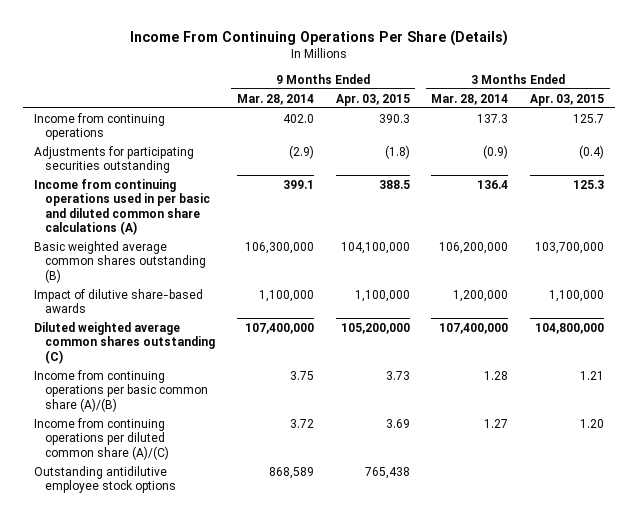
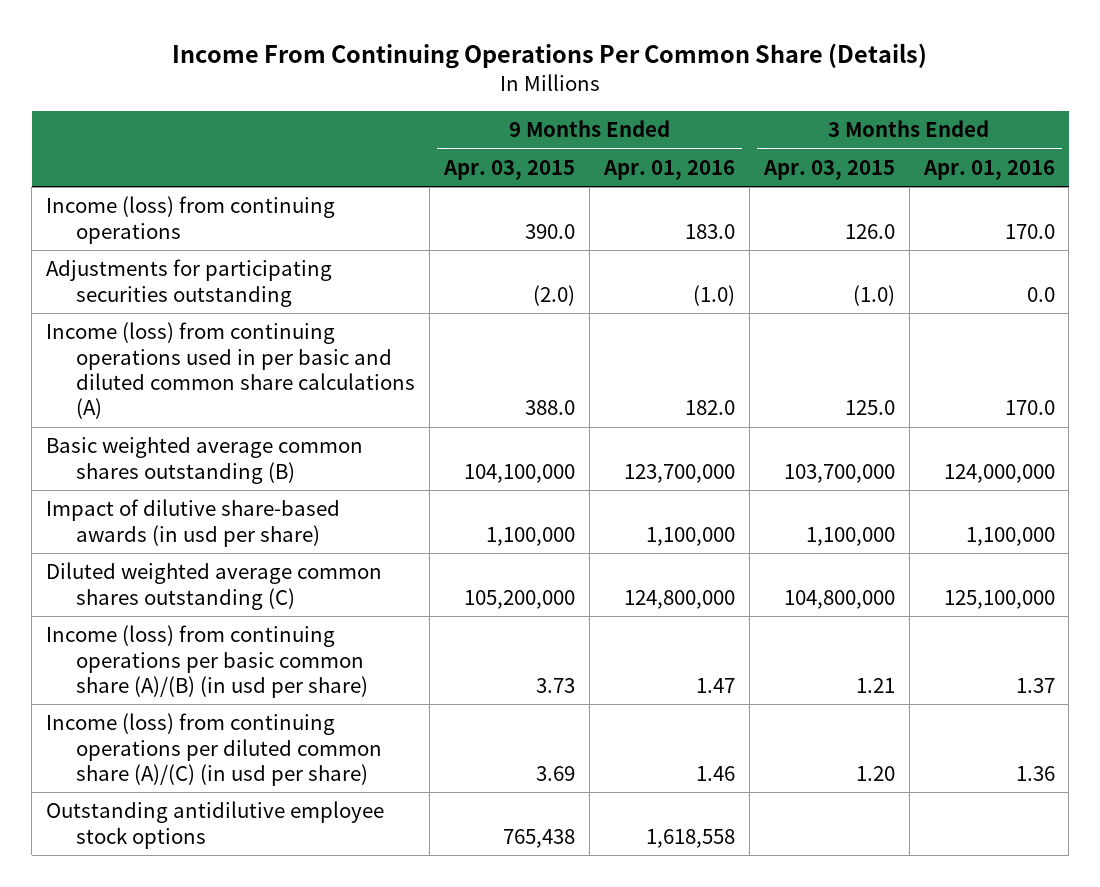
- Income From Continuing Operations Per Share (Details)
+ Income From Continuing Operations Per Common Share (Details)
- | 9 Months Ended Mar. 28, 2014 | 9 Months Ended Apr. 03, 2015 | 3 Months Ended Mar. 28, 2014 | 3 Months Ended Apr. 03, 2015
+ | 9 Months Ended Apr. 03, 2015 | 9 Months Ended Apr. 01, 2016 | 3 Months Ended Apr. 03, 2015 | 3 Months Ended Apr. 01, 2016
- Income from continuing operations | 402.0 | 390.3 | 137.3 | 125.7
- Adjustments for participating securities outstanding | (2.9) | (1.8) | (0.9) | (0.4)
- Income from continuing operations used in per basic and diluted common share calculations (A) | 399.1 | 388.5 | 136.4 | 125.3
+ Income (loss) from continuing operations | 390.0 | 183.0 | 126.0 | 170.0
+ Adjustments for participating securities outstanding | (2.0) | (1.0) | (1.0) | 0.0
+ Income (loss) from continuing operations used in per basic and diluted common share calculations (A) | 388.0 | 182.0 | 125.0 | 170.0
- Impact of dilutive share-based awards | 1,100,000 | 1,100,000 | 1,200,000 | 1,100,000
+ Impact of dilutive share-based awards (in usd per share) | 1,100,000 | 1,100,000 | 1,100,000 | 1,100,000
- Income from continuing operations per basic common share (A)/(B) | 3.75 | 3.73 | 1.28 | 1.21
- Income from continuing operations per diluted common share (A)/(C) | 3.72 | 3.69 | 1.27 | 1.20
+ Income (loss) from continuing operations per basic common share (A)/(B) (in usd per share) | 3.73 | 1.47 | 1.21 | 1.37
+ Income (loss) from continuing operations per diluted common share (A)/(C) (in usd per share) | 3.69 | 1.46 | 1.20 | 1.36

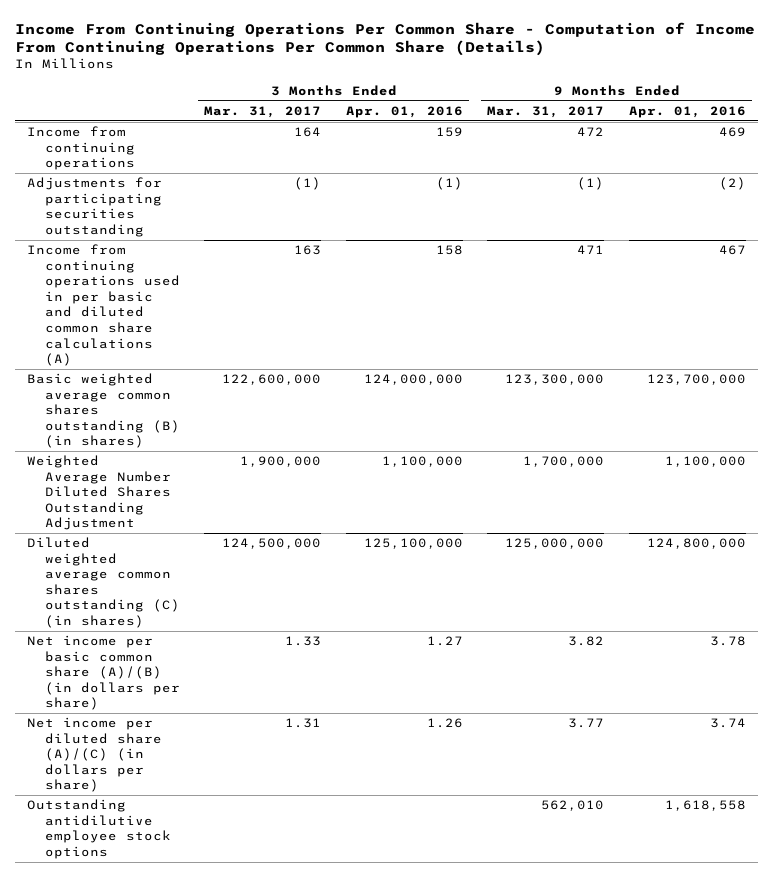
- Income From Continuing Operations Per Common Share (Details)
+ Income From Continuing Operations Per Common Share - Computation of Income From Continuing Operations Per Common Share (Details)
- | 9 Months Ended Apr. 03, 2015 | 9 Months Ended Apr. 01, 2016 | 3 Months Ended Apr. 03, 2015 | 3 Months Ended Apr. 01, 2016
+ | 3 Months Ended Mar. 31, 2017 | 3 Months Ended Apr. 01, 2016 | 9 Months Ended Mar. 31, 2017 | 9 Months Ended Apr. 01, 2016
- Income (loss) from continuing operations | 390.0 | 183.0 | 126.0 | 170.0
- Adjustments for participating securities outstanding | (2.0) | (1.0) | (1.0) | 0.0
- Income (loss) from continuing operations used in per basic and diluted common share calculations (A) | 388.0 | 182.0 | 125.0 | 170.0
- Basic weighted average common shares outstanding (B) | 104,100,000 | 123,700,000 | 103,700,000 | 124,000,000
- Impact of dilutive share-based awards (in usd per share) | 1,100,000 | 1,100,000 | 1,100,000 | 1,100,000
- Diluted weighted average common shares outstanding (C) | 105,200,000 | 124,800,000 | 104,800,000 | 125,100,000
- Income (loss) from continuing operations per basic common share (A)/(B) (in usd per share) | 3.73 | 1.47 | 1.21 | 1.37
- Income (loss) from continuing operations per diluted common share (A)/(C) (in usd per share) | 3.69 | 1.46 | 1.20 | 1.36
+ Income from continuing operations | 164 | 159 | 472 | 469
+ Adjustments for participating securities outstanding | (1) | (1) | (1) | (2)
+ Income from continuing operations used in per basic and diluted common share calculations (A) | 163 | 158 | 471 | 467
+ Basic weighted average common shares outstanding (B) (in shares) | 122,600,000 | 124,000,000 | 123,300,000 | 123,700,000
+ Weighted Average Number Diluted Shares Outstanding Adjustment | 1,900,000 | 1,100,000 | 1,700,000 | 1,100,000
+ Diluted weighted average common shares outstanding (C) (in shares) | 124,500,000 | 125,100,000 | 125,000,000 | 124,800,000
+ Net income per basic common share (A)/(B) (in dollars per share) | 1.33 | 1.27 | 3.82 | 3.78
+ Net income per diluted share (A)/(C) (in dollars per share) | 1.31 | 1.26 | 3.77 | 3.74

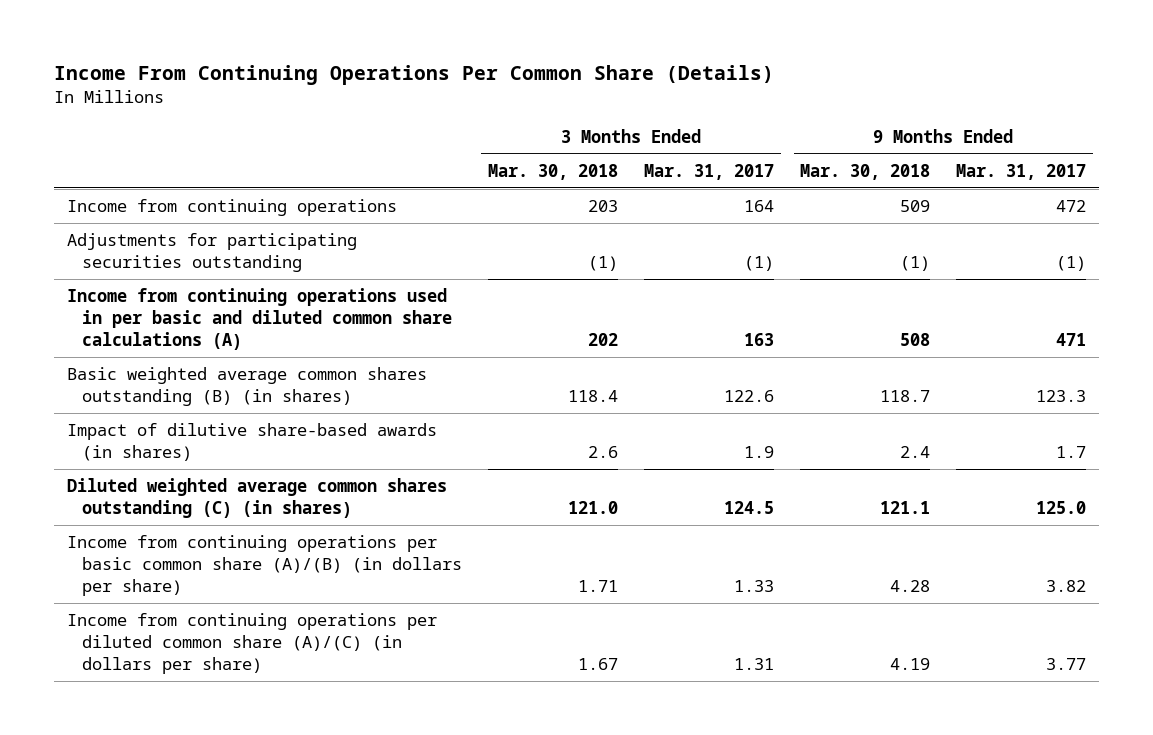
- Income From Continuing Operations Per Common Share - Computation of Income From Continuing Operations Per Common Share (Details)
+ Income From Continuing Operations Per Common Share (Details)
- | 3 Months Ended Mar. 31, 2017 | 3 Months Ended Apr. 01, 2016 | 9 Months Ended Mar. 31, 2017 | 9 Months Ended Apr. 01, 2016
+ | 3 Months Ended Mar. 30, 2018 | 3 Months Ended Mar. 31, 2017 | 9 Months Ended Mar. 30, 2018 | 9 Months Ended Mar. 31, 2017
- Basic weighted average common shares outstanding (B) (in shares) | 122,600,000 | 124,000,000 | 123,300,000 | 123,700,000
- Weighted Average Number Diluted Shares Outstanding Adjustment | 1,900,000 | 1,100,000 | 1,700,000 | 1,100,000
- Diluted weighted average common shares outstanding (C) (in shares) | 124,500,000 | 125,100,000 | 125,000,000 | 124,800,000
- Net income per basic common share (A)/(B) (in dollars per share) | 1.33 | 1.27 | 3.82 | 3.78
- Net income per diluted share (A)/(C) (in dollars per share) | 1.31 | 1.26 | 3.77 | 3.74
- Outstanding antidilutive employee stock options | | | 562,010 | 1,618,558
+ Basic weighted average common shares outstanding (B) (in shares) | 118.4 | 122.6 | 118.7 | 123.3
+ Impact of dilutive share-based awards (in shares) | 2.6 | 1.9 | 2.4 | 1.7
+ Diluted weighted average common shares outstanding (C) (in shares) | 121.0 | 124.5 | 121.1 | 125.0
+ Income from continuing operations per basic common share (A)/(B) (in dollars per share) | 1.71 | 1.33 | 4.28 | 3.82
+ Income from continuing operations per diluted common share (A)/(C) (in dollars per share) | 1.67 | 1.31 | 4.19 | 3.77

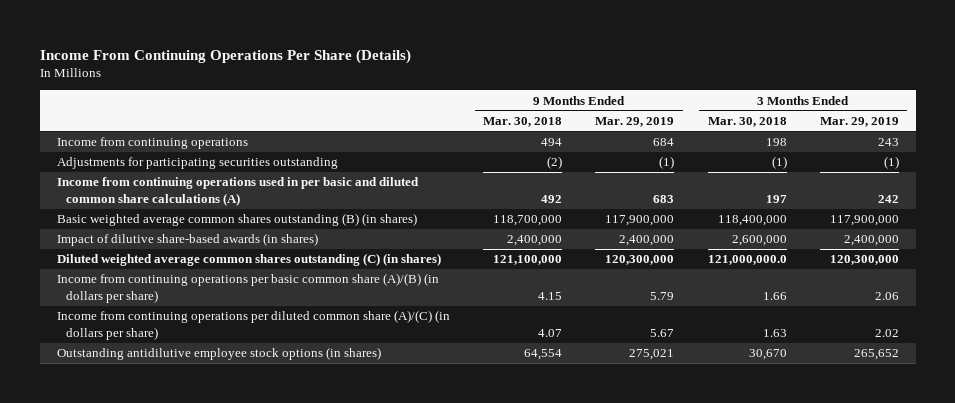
- Income From Continuing Operations Per Common Share (Details)
+ Income From Continuing Operations Per Share (Details)
- | 3 Months Ended Mar. 30, 2018 | 3 Months Ended Mar. 31, 2017 | 9 Months Ended Mar. 30, 2018 | 9 Months Ended Mar. 31, 2017
+ | 9 Months Ended Mar. 30, 2018 | 9 Months Ended Mar. 29, 2019 | 3 Months Ended Mar. 30, 2018 | 3 Months Ended Mar. 29, 2019
- Income from continuing operations | 203 | 164 | 509 | 472
- Adjustments for participating securities outstanding | (1) | (1) | (1) | (1)
- Income from continuing operations used in per basic and diluted common share calculations (A) | 202 | 163 | 508 | 471
- Basic weighted average common shares outstanding (B) (in shares) | 118.4 | 122.6 | 118.7 | 123.3
- Impact of dilutive share-based awards (in shares) | 2.6 | 1.9 | 2.4 | 1.7
- Diluted weighted average common shares outstanding (C) (in shares) | 121.0 | 124.5 | 121.1 | 125.0
- Income from continuing operations per basic common share (A)/(B) (in dollars per share) | 1.71 | 1.33 | 4.28 | 3.82
- Income from continuing operations per diluted common share (A)/(C) (in dollars per share) | 1.67 | 1.31 | 4.19 | 3.77
+ Income from continuing operations | 494 | 684 | 198 | 243
+ Adjustments for participating securities outstanding | (2) | (1) | (1) | (1)
+ Income from continuing operations used in per basic and diluted common share calculations (A) | 492 | 683 | 197 | 242
+ Basic weighted average common shares outstanding (B) (in shares) | 118,700,000 | 117,900,000 | 118,400,000 | 117,900,000
+ Impact of dilutive share-based awards (in shares) | 2,400,000 | 2,400,000 | 2,600,000 | 2,400,000
+ Diluted weighted average common shares outstanding (C) (in shares) | 121,100,000 | 120,300,000 | 121,000,000.0 | 120,300,000
+ Income from continuing operations per basic common share (A)/(B) (in dollars per share) | 4.15 | 5.79 | 1.66 | 2.06
+ Income from continuing operations per diluted common share (A)/(C) (in dollars per share) | 4.07 | 5.67 | 1.63 | 2.02
+ Outstanding antidilutive employee stock options (in shares) | 64,554 | 275,021 | 30,670 | 265,652

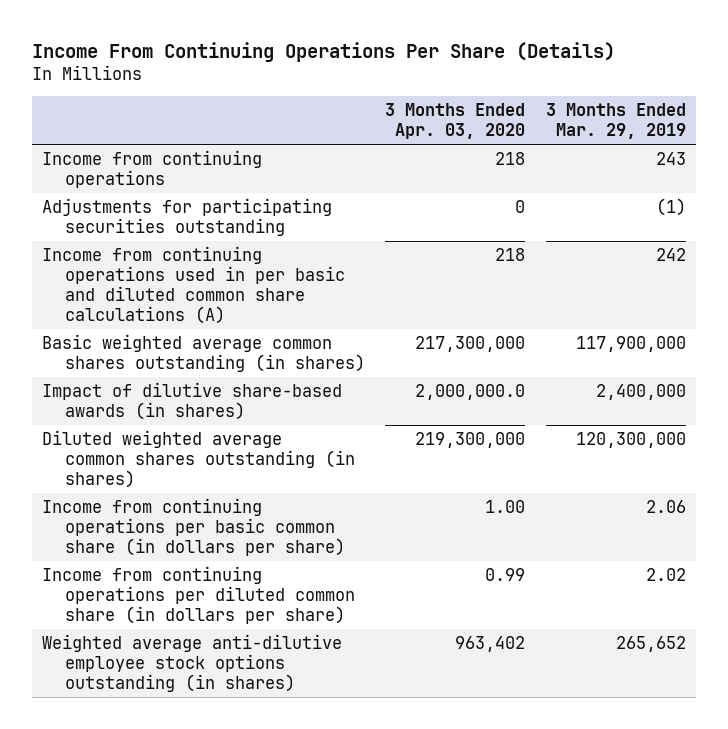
- | 9 Months Ended Mar. 30, 2018 | 9 Months Ended Mar. 29, 2019 | 3 Months Ended Mar. 30, 2018 | 3 Months Ended Mar. 29, 2019
+ | 3 Months Ended Apr. 03, 2020 | 3 Months Ended Mar. 29, 2019
- Basic weighted average common shares outstanding (B) (in shares) | 118,700,000 | 117,900,000 | 118,400,000 | 117,900,000
+ Basic weighted average common shares outstanding (in shares) | 217,300,000 | 117,900,000
- Diluted weighted average common shares outstanding (C) (in shares) | 121,100,000 | 120,300,000 | 121,000,000.0 | 120,300,000
- Income from continuing operations per basic common share (A)/(B) (in dollars per share) | 4.15 | 5.79 | 1.66 | 2.06
- Income from continuing operations per diluted common share (A)/(C) (in dollars per share) | 4.07 | 5.67 | 1.63 | 2.02
- Outstanding antidilutive employee stock options (in shares) | 64,554 | 275,021 | 30,670 | 265,652
+ Diluted weighted average common shares outstanding (in shares) | 219,300,000 | 120,300,000
+ Income from continuing operations per basic common share (in dollars per share) | 1.00 | 2.06
+ Income from continuing operations per diluted common share (in dollars per share) | 0.99 | 2.02
+ Weighted average anti-dilutive employee stock options outstanding (in shares) | 963,402 | 265,652

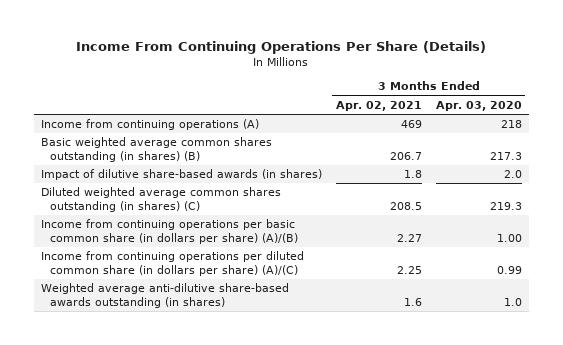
- | 3 Months Ended Apr. 03, 2020 | 3 Months Ended Mar. 29, 2019
+ | 3 Months Ended Apr. 02, 2021 | 3 Months Ended Apr. 03, 2020
- Income from continuing operations | 218 | 243
- Adjustments for participating securities outstanding | 0 | (1)
- Income from continuing operations used in per basic and diluted common share calculations (A) | 218 | 242
- Basic weighted average common shares outstanding (in shares) | 217,300,000 | 117,900,000
- Impact of dilutive share-based awards (in shares) | 2,000,000.0 | 2,400,000
- Diluted weighted average common shares outstanding (in shares) | 219,300,000 | 120,300,000
- Income from continuing operations per basic common share (in dollars per share) | 1.00 | 2.06
- Income from continuing operations per diluted common share (in dollars per share) | 0.99 | 2.02
- Weighted average anti-dilutive employee stock options outstanding (in shares) | 963,402 | 265,652
+ Income from continuing operations (A) | 469 | 218
+ Basic weighted average common shares outstanding (in shares) (B) | 206.7 | 217.3
+ Impact of dilutive share-based awards (in shares) | 1.8 | 2.0
+ Diluted weighted average common shares outstanding (in shares) (C) | 208.5 | 219.3
+ Income from continuing operations per basic common share (in dollars per share) (A)/(B) | 2.27 | 1.00
+ Income from continuing operations per diluted common share (in dollars per share) (A)/(C) | 2.25 | 0.99
+ Weighted average anti-dilutive share-based awards outstanding (in shares) | 1.6 | 1.0

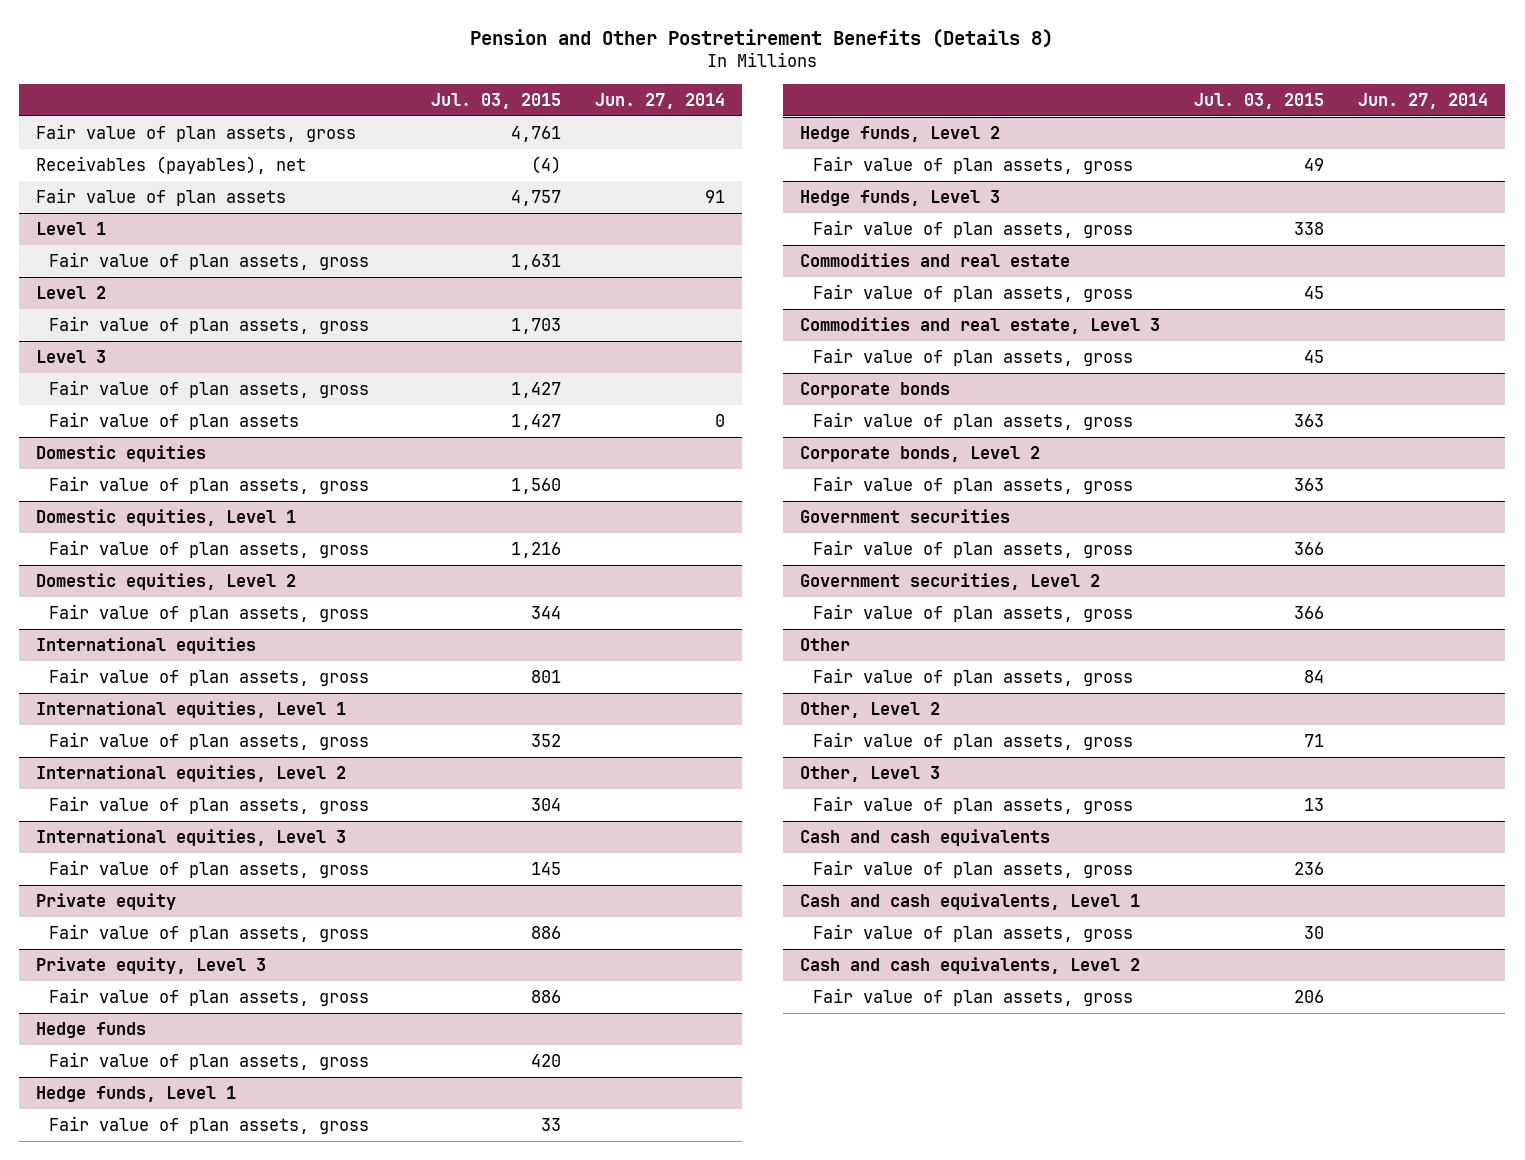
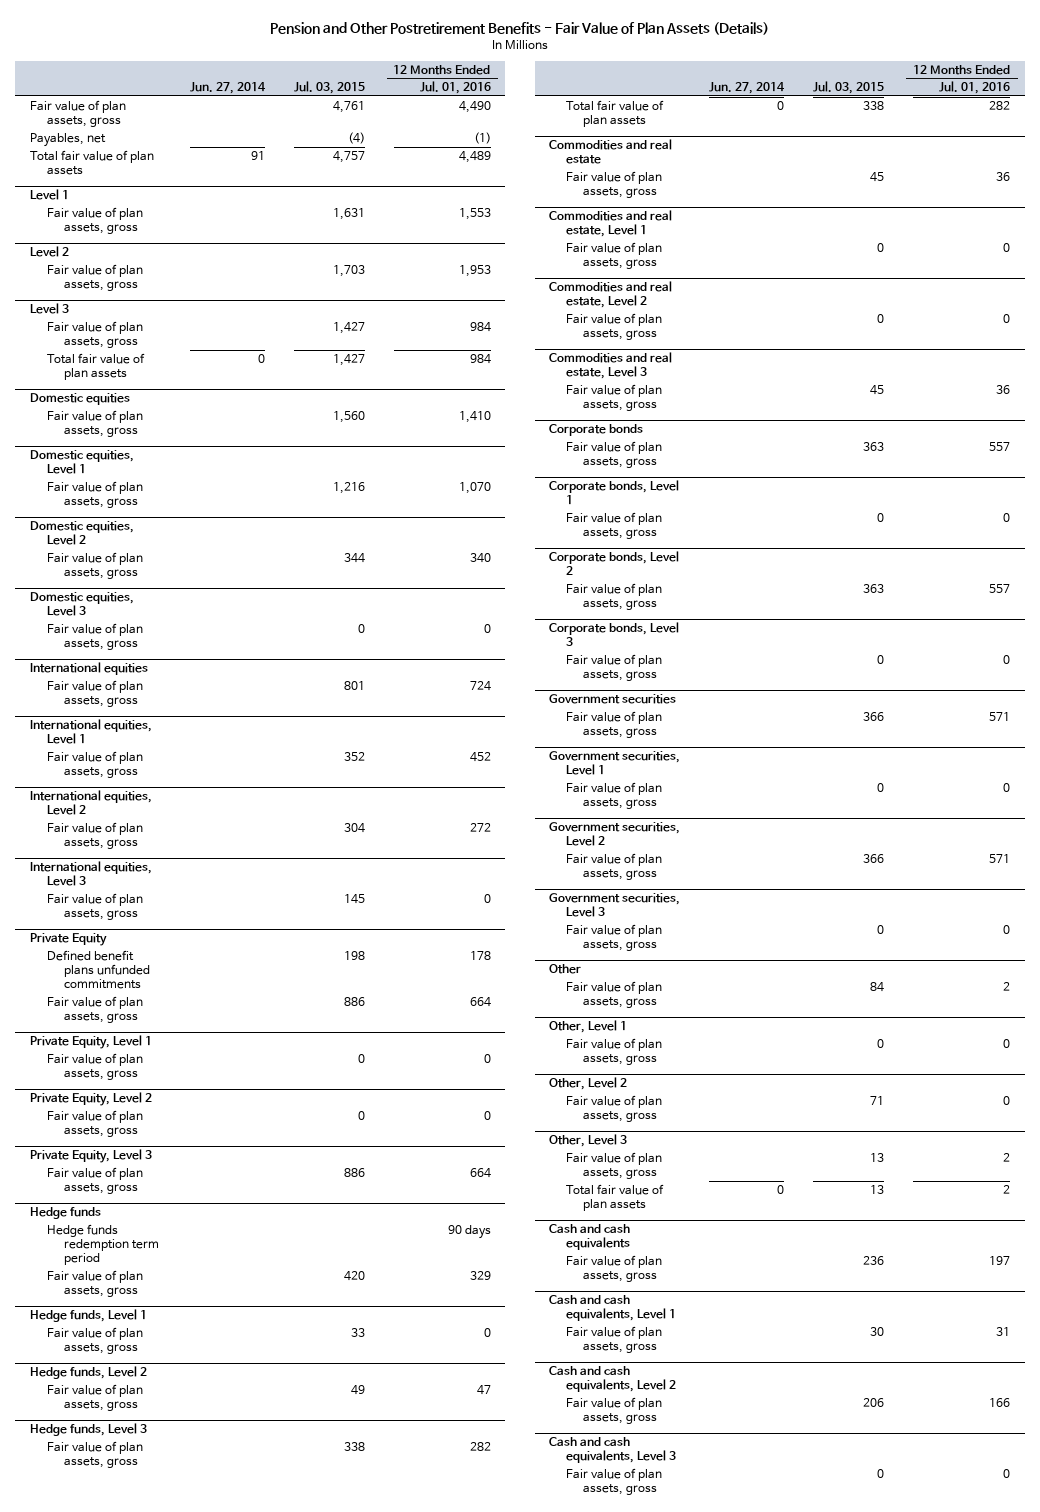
- Pension and Other Postretirement Benefits (Details 8)
+ Pension and Other Postretirement Benefits - Fair Value of Plan Assets (Details)
- | Jul. 03, 2015 | Jun. 27, 2014
+ | Jun. 27, 2014 | Jul. 03, 2015 | 12 Months Ended Jul. 01, 2016
- Receivables (payables), net | (4) |
- Fair value of plan assets | 4,757 | 91
+ Payables, net | | (4) | (1)
+ Total fair value of plan assets | 91 | 4,757 | 4,489
@ Level 3
- Fair value of plan assets | 1,427 | 0
+ Total fair value of plan assets | 0 | 1,427 | 984
+ Domestic equities, Level 3
+ Fair value of plan assets, gross | | 0 | 0
- Private equity
+ Private Equity
+ Defined benefit plans unfunded commitments | | 198 | 178
- Private equity, Level 3
+ Private Equity, Level 1
+ Fair value of plan assets, gross | | 0 | 0
+ Private Equity, Level 2
+ Fair value of plan assets, gross | | 0 | 0
+ Private Equity, Level 3
@ Hedge funds
+ Hedge funds redemption term period | | | 90 days
@ Hedge funds, Level 3
+ Total fair value of plan assets | 0 | 338 | 282
+ Commodities and real estate, Level 1
+ Fair value of plan assets, gross | | 0 | 0
+ Commodities and real estate, Level 2
+ Fair value of plan assets, gross | | 0 | 0
+ Corporate bonds, Level 1
+ Fair value of plan assets, gross | | 0 | 0
+ Corporate bonds, Level 3
+ Fair value of plan assets, gross | | 0 | 0
+ Government securities, Level 1
+ Fair value of plan assets, gross | | 0 | 0
+ Government securities, Level 3
+ Fair value of plan assets, gross | | 0 | 0
+ Other, Level 1
+ Fair value of plan assets, gross | | 0 | 0
@ Other, Level 3
+ Total fair value of plan assets | 0 | 13 | 2
+ Cash and cash equivalents, Level 3
+ Fair value of plan assets, gross | | 0 | 0

